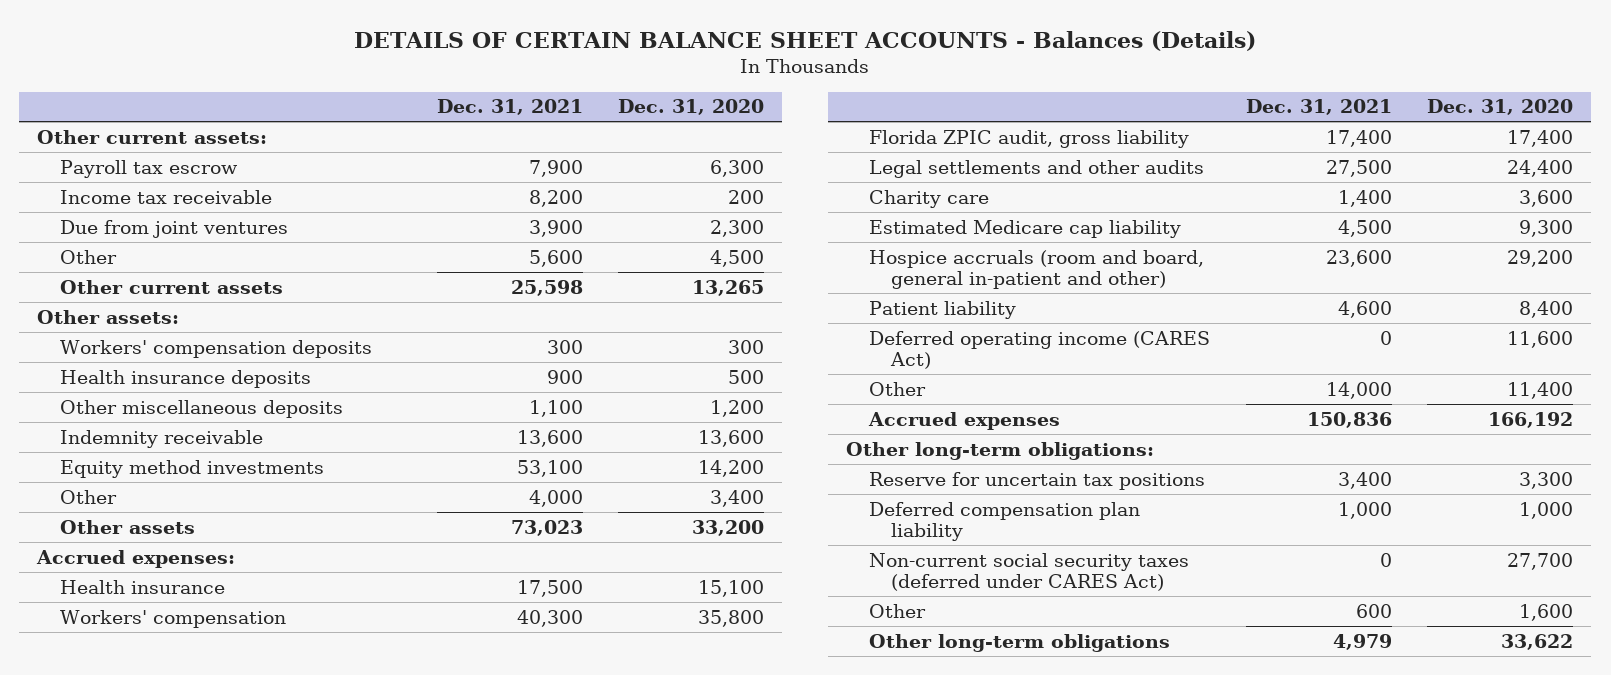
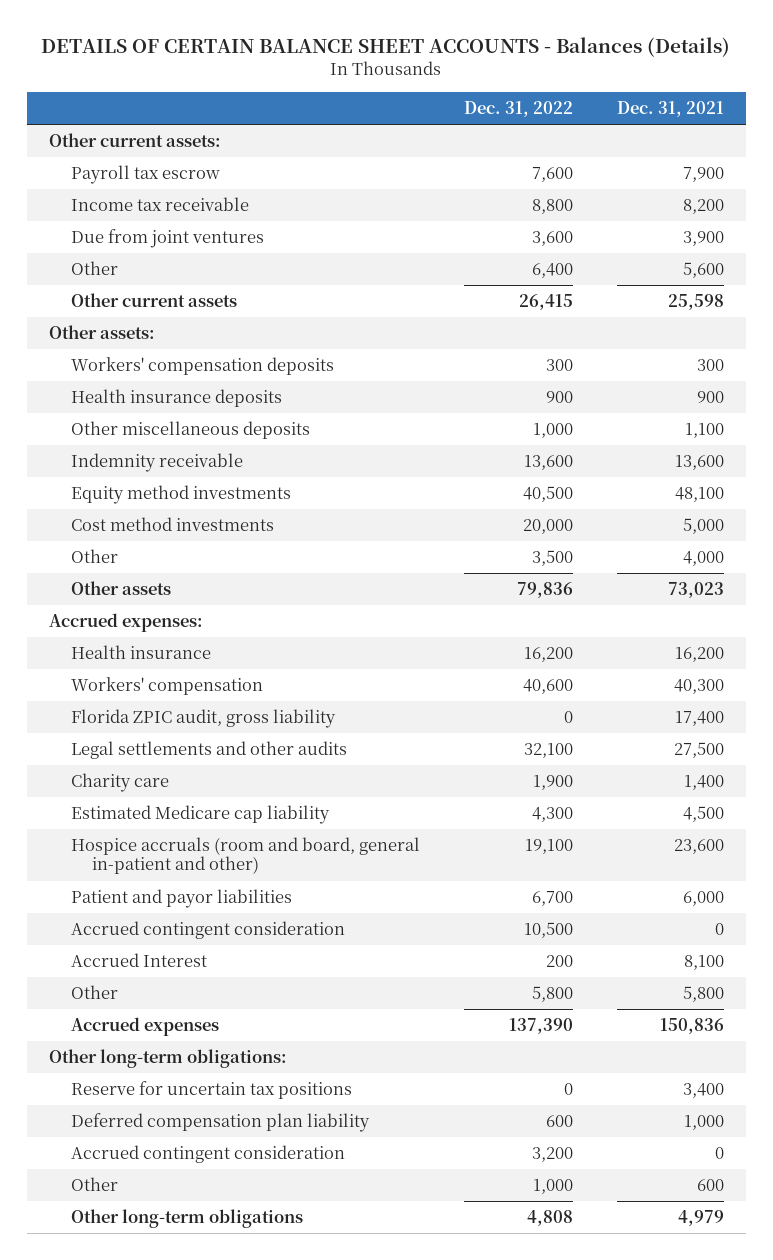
- | Dec. 31, 2021 | Dec. 31, 2020
+ | Dec. 31, 2022 | Dec. 31, 2021
- Equity method investments | 53,100 | 14,200
+ Equity method investments | 40,500 | 48,100
+ Cost method investments | 20,000 | 5,000
- Health insurance | 17,500 | 15,100
+ Health insurance | 16,200 | 16,200
- Patient liability | 4,600 | 8,400
- Deferred operating income (CARES Act) | 0 | 11,600
- Other | 14,000 | 11,400
+ Patient and payor liabilities | 6,700 | 6,000
+ Accrued contingent consideration | 10,500 | 0
+ Accrued Interest | 200 | 8,100
+ Other | 5,800 | 5,800
- Non-current social security taxes (deferred under CARES Act) | 0 | 27,700
+ Accrued contingent consideration | 3,200 | 0

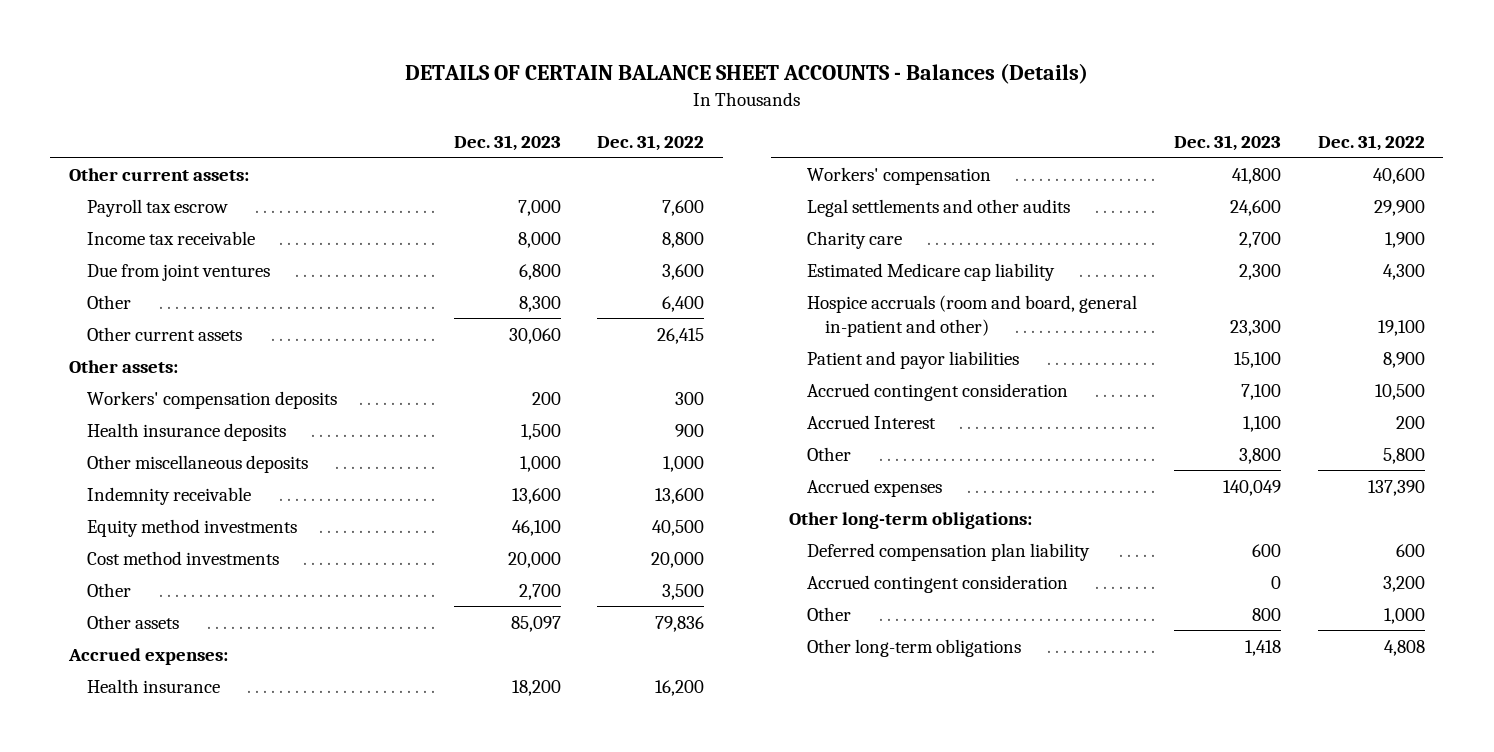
- | Dec. 31, 2022 | Dec. 31, 2021
+ | Dec. 31, 2023 | Dec. 31, 2022
- Florida ZPIC audit, gross liability | 0 | 17,400
- Legal settlements and other audits | 32,100 | 27,500
+ Legal settlements and other audits | 24,600 | 29,900
- Patient and payor liabilities | 6,700 | 6,000
+ Patient and payor liabilities | 15,100 | 8,900
- Reserve for uncertain tax positions | 0 | 3,400

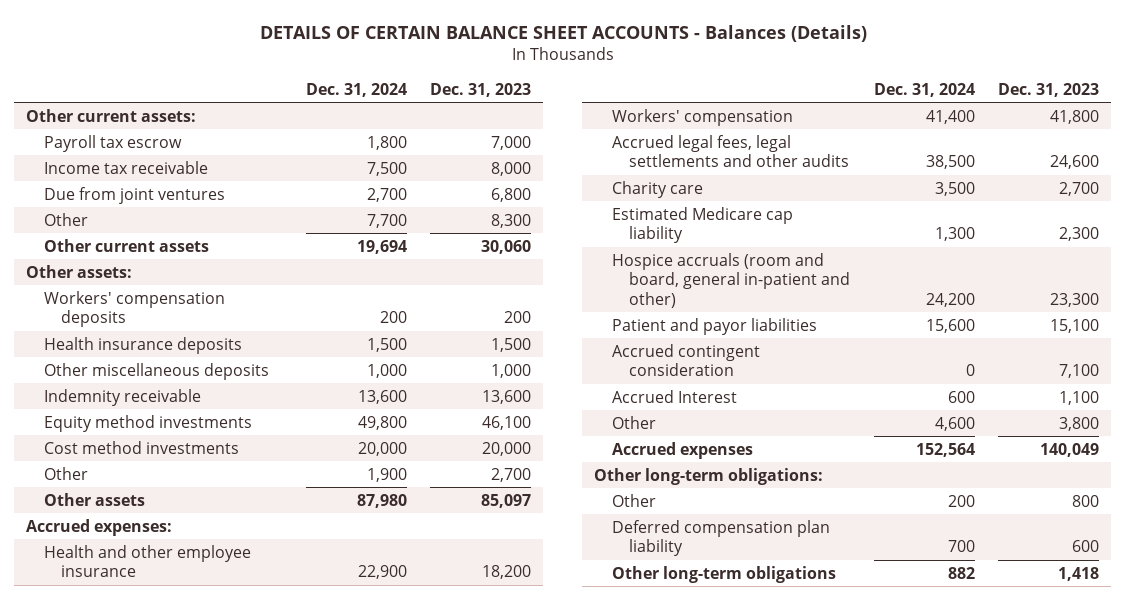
- | Dec. 31, 2023 | Dec. 31, 2022
+ | Dec. 31, 2024 | Dec. 31, 2023
- Health insurance | 18,200 | 16,200
+ Health and other employee insurance | 22,900 | 18,200
- Legal settlements and other audits | 24,600 | 29,900
+ Accrued legal fees, legal settlements and other audits | 38,500 | 24,600
- Accrued contingent consideration | 0 | 3,200
moved down: Deferred compensation plan liability | 700 | 600

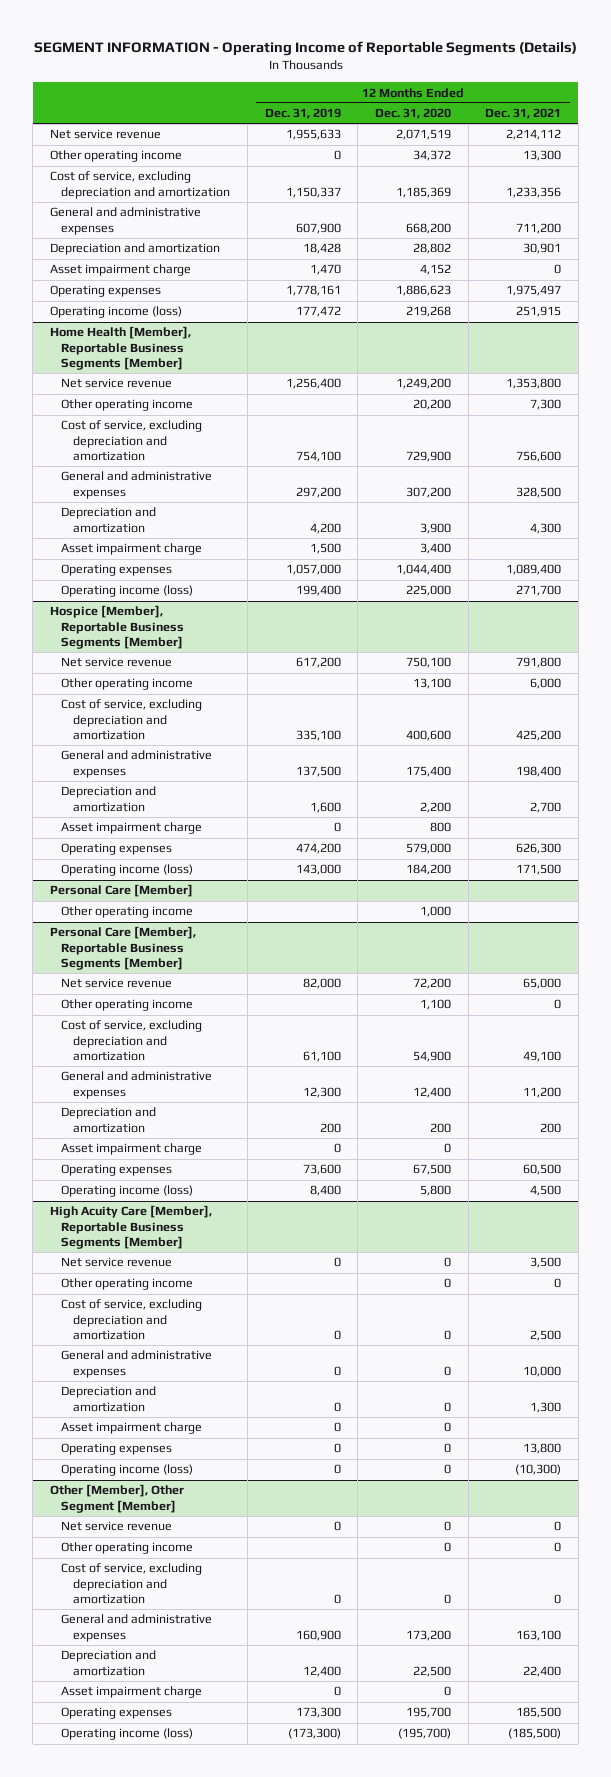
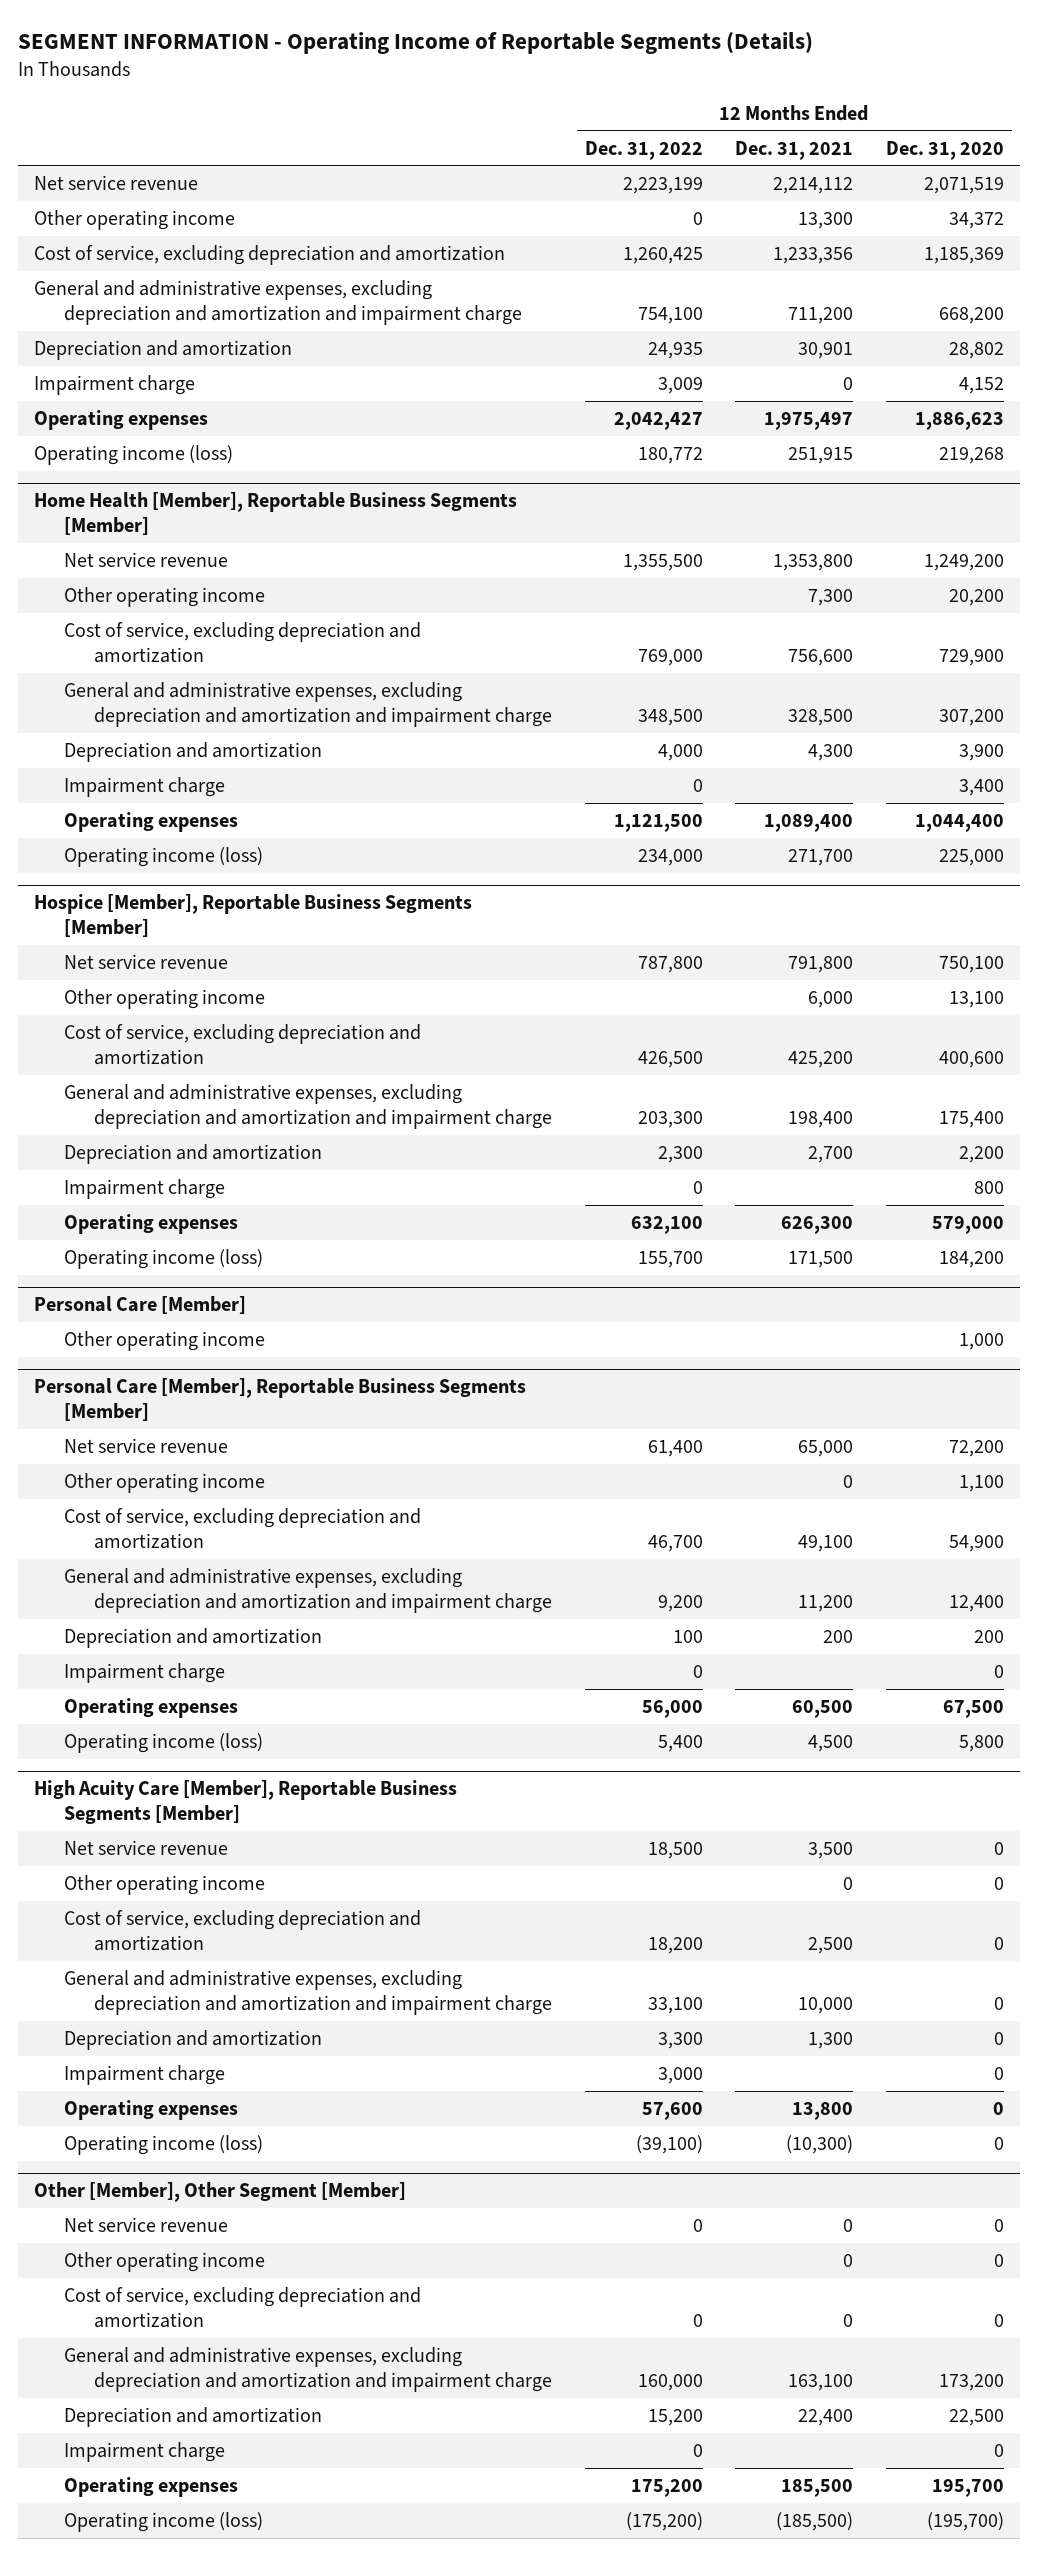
- | 12 Months Ended Dec. 31, 2019 | 12 Months Ended Dec. 31, 2020 | 12 Months Ended Dec. 31, 2021
+ | 12 Months Ended Dec. 31, 2022 | 12 Months Ended Dec. 31, 2021 | 12 Months Ended Dec. 31, 2020
- General and administrative expenses | 607,900 | 668,200 | 711,200
+ General and administrative expenses, excluding depreciation and amortization and impairment charge | 754,100 | 711,200 | 668,200
- Asset impairment charge | 1,470 | 4,152 | 0
+ Impairment charge | 3,009 | 0 | 4,152
@ Home Health [Member], Reportable Business Segments [Member]
- General and administrative expenses | 297,200 | 307,200 | 328,500
+ General and administrative expenses, excluding depreciation and amortization and impairment charge | 348,500 | 328,500 | 307,200
- Asset impairment charge | 1,500 | 3,400 |
+ Impairment charge | 0 | | 3,400
@ Hospice [Member], Reportable Business Segments [Member]
- General and administrative expenses | 137,500 | 175,400 | 198,400
+ General and administrative expenses, excluding depreciation and amortization and impairment charge | 203,300 | 198,400 | 175,400
- Asset impairment charge | 0 | 800 |
+ Impairment charge | 0 | | 800
@ Personal Care [Member], Reportable Business Segments [Member]
- General and administrative expenses | 12,300 | 12,400 | 11,200
+ General and administrative expenses, excluding depreciation and amortization and impairment charge | 9,200 | 11,200 | 12,400
- Asset impairment charge | 0 | 0 |
+ Impairment charge | 0 | | 0
@ High Acuity Care [Member], Reportable Business Segments [Member]
- General and administrative expenses | 0 | 0 | 10,000
+ General and administrative expenses, excluding depreciation and amortization and impairment charge | 33,100 | 10,000 | 0
- Asset impairment charge | 0 | 0 |
+ Impairment charge | 3,000 | | 0
@ Other [Member], Other Segment [Member]
- General and administrative expenses | 160,900 | 173,200 | 163,100
+ General and administrative expenses, excluding depreciation and amortization and impairment charge | 160,000 | 163,100 | 173,200
- Asset impairment charge | 0 | 0 |
+ Impairment charge | 0 | | 0

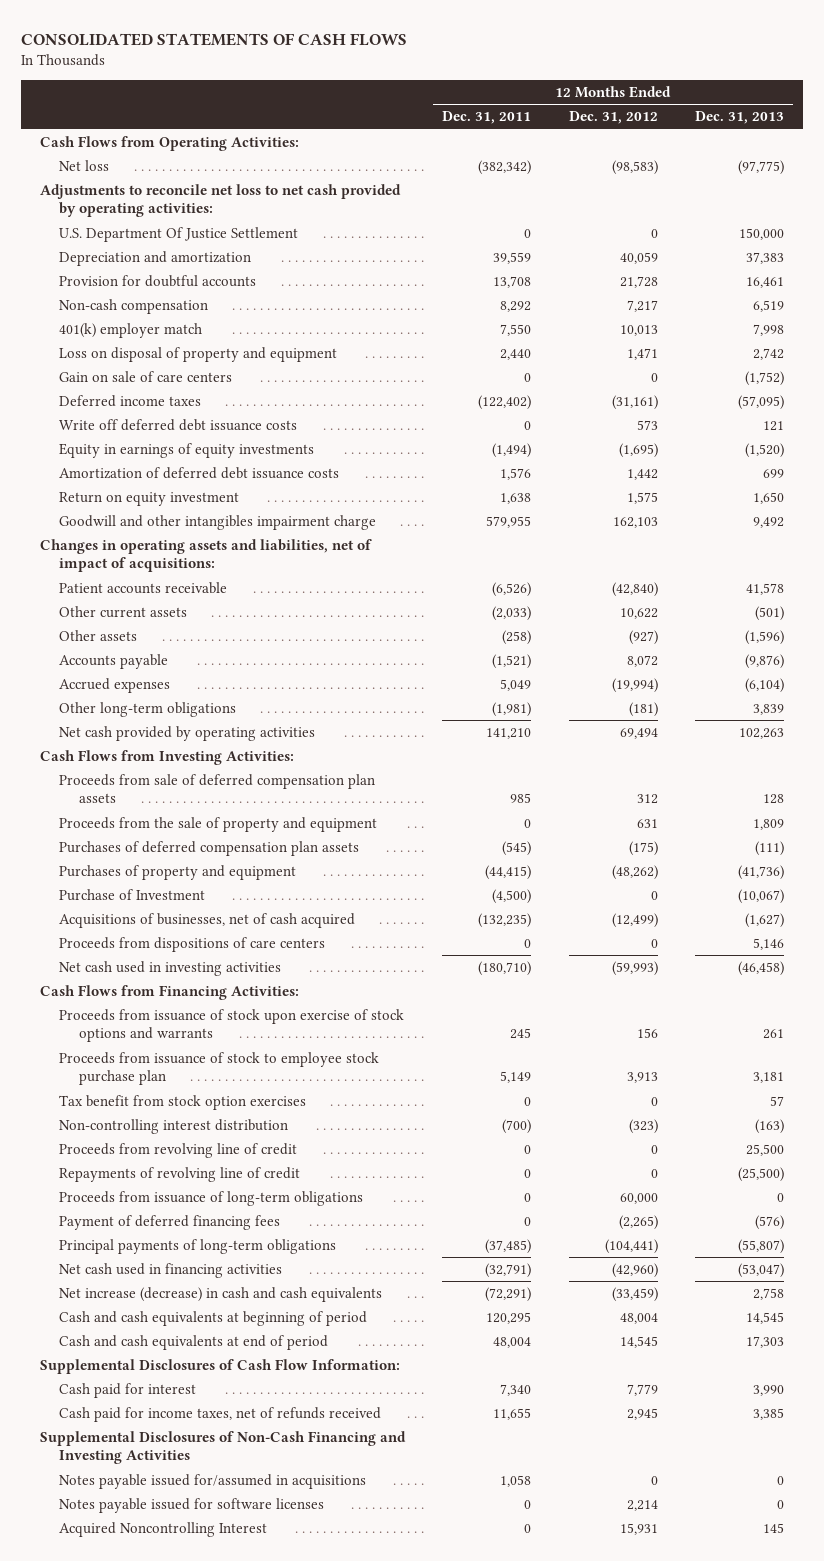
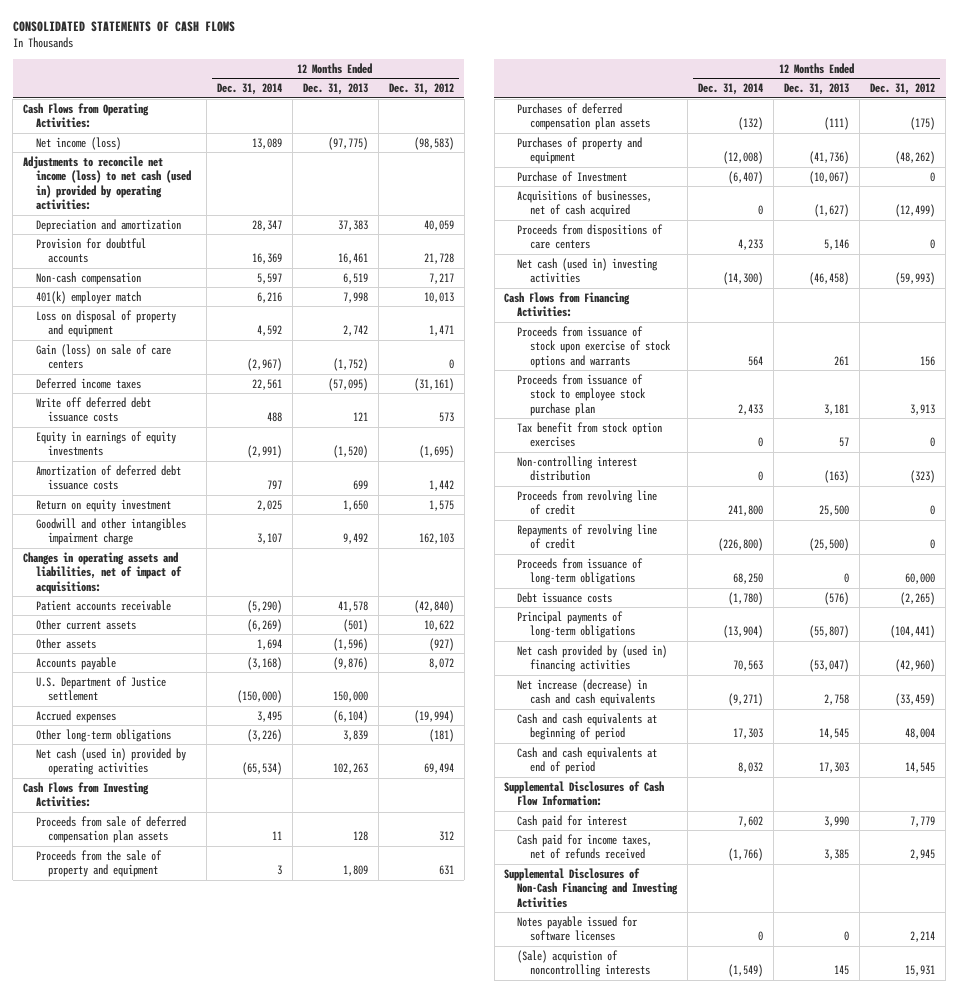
- | 12 Months Ended Dec. 31, 2011 | 12 Months Ended Dec. 31, 2012 | 12 Months Ended Dec. 31, 2013
+ | 12 Months Ended Dec. 31, 2014 | 12 Months Ended Dec. 31, 2013 | 12 Months Ended Dec. 31, 2012
- Net loss | (382,342) | (98,583) | (97,775)
- Adjustments to reconcile net loss to net cash provided by operating activities:
- U.S. Department Of Justice Settlement | 0 | 0 | 150,000
+ Net income (loss) | 13,089 | (97,775) | (98,583)
+ Adjustments to reconcile net income (loss) to net cash (used in) provided by operating activities:
- Gain on sale of care centers | 0 | 0 | (1,752)
+ Gain (loss) on sale of care centers | (2,967) | (1,752) | 0
+ U.S. Department of Justice settlement | (150,000) | 150,000 |
- Net cash provided by operating activities | 141,210 | 69,494 | 102,263
+ Net cash (used in) provided by operating activities | (65,534) | 102,263 | 69,494
- Net cash used in investing activities | (180,710) | (59,993) | (46,458)
+ Net cash (used in) investing activities | (14,300) | (46,458) | (59,993)
- Payment of deferred financing fees | 0 | (2,265) | (576)
+ Debt issuance costs | (1,780) | (576) | (2,265)
- Net cash used in financing activities | (32,791) | (42,960) | (53,047)
+ Net cash provided by (used in) financing activities | 70,563 | (53,047) | (42,960)
- Notes payable issued for/assumed in acquisitions | 1,058 | 0 | 0
- Acquired Noncontrolling Interest | 0 | 15,931 | 145
+ (Sale) acquistion of noncontrolling interests | (1,549) | 145 | 15,931

